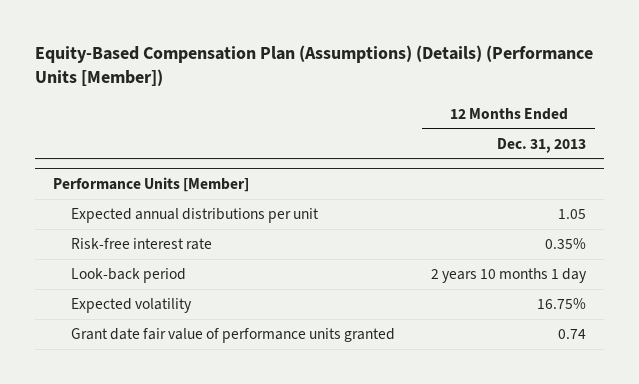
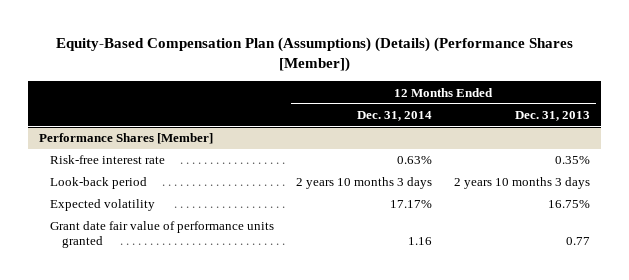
- Equity-Based Compensation Plan (Assumptions) (Details) (Performance Units [Member])
+ Equity-Based Compensation Plan (Assumptions) (Details) (Performance Shares [Member])
- | 12 Months Ended Dec. 31, 2013
+ | 12 Months Ended Dec. 31, 2014 | 12 Months Ended Dec. 31, 2013
- Performance Units [Member]
- Expected annual distributions per unit | 1.05
+ Performance Shares [Member]
- Look-back period | 2 years 10 months 1 day
+ Look-back period | 2 years 10 months 3 days | 2 years 10 months 3 days
- Grant date fair value of performance units granted | 0.74
+ Grant date fair value of performance units granted | 1.16 | 0.77

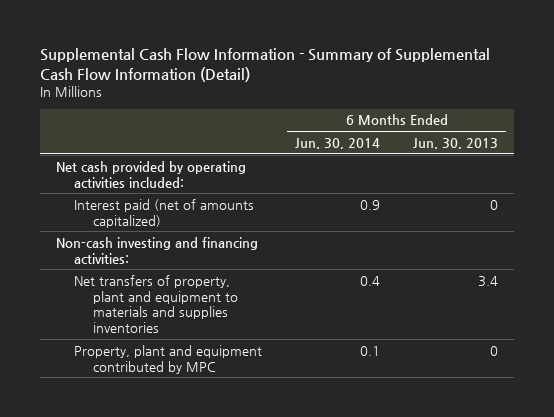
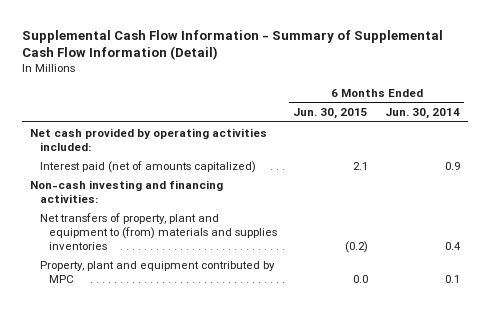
- | 6 Months Ended Jun. 30, 2014 | 6 Months Ended Jun. 30, 2013
+ | 6 Months Ended Jun. 30, 2015 | 6 Months Ended Jun. 30, 2014
- Net transfers of property, plant and equipment to materials and supplies inventories | 0.4 | 3.4
+ Net transfers of property, plant and equipment to (from) materials and supplies inventories | (0.2) | 0.4

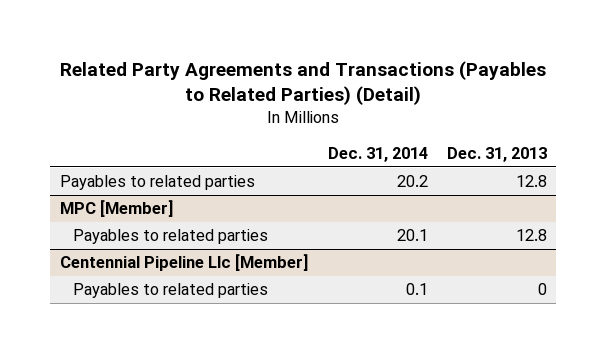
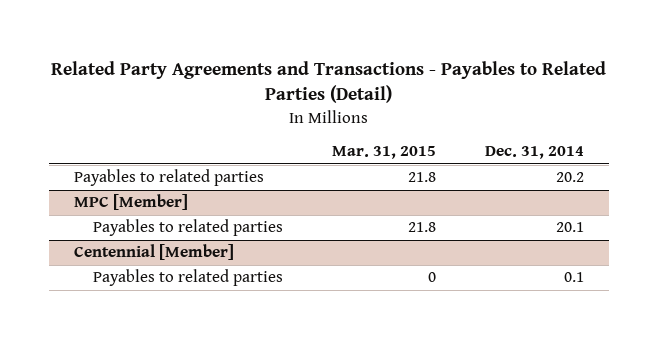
- Related Party Agreements and Transactions (Payables to Related Parties) (Detail)
+ Related Party Agreements and Transactions - Payables to Related Parties (Detail)
- | Dec. 31, 2014 | Dec. 31, 2013
+ | Mar. 31, 2015 | Dec. 31, 2014
- Centennial Pipeline Llc [Member]
+ Centennial [Member]

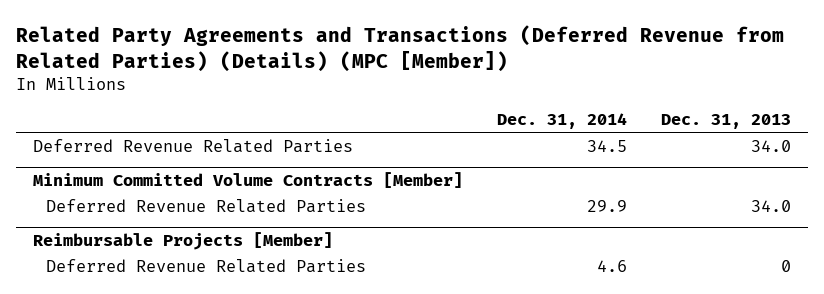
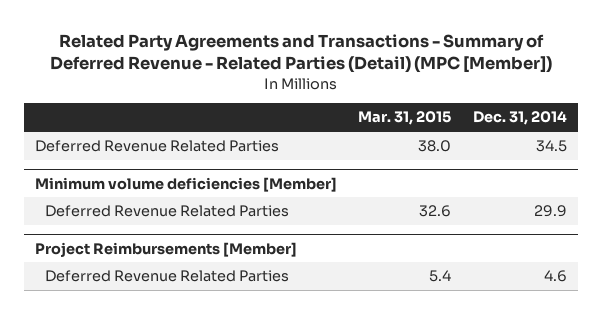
- Related Party Agreements and Transactions (Deferred Revenue from Related Parties) (Details) (MPC [Member])
+ Related Party Agreements and Transactions - Summary of Deferred Revenue - Related Parties (Detail) (MPC [Member])
- | Dec. 31, 2014 | Dec. 31, 2013
+ | Mar. 31, 2015 | Dec. 31, 2014
- Minimum Committed Volume Contracts [Member]
+ Minimum volume deficiencies [Member]
- Reimbursable Projects [Member]
+ Project Reimbursements [Member]

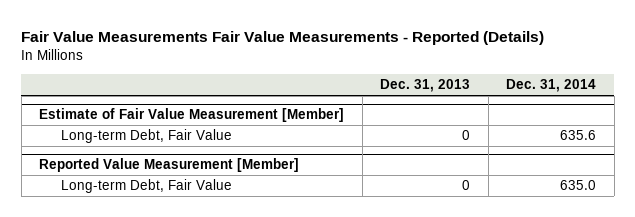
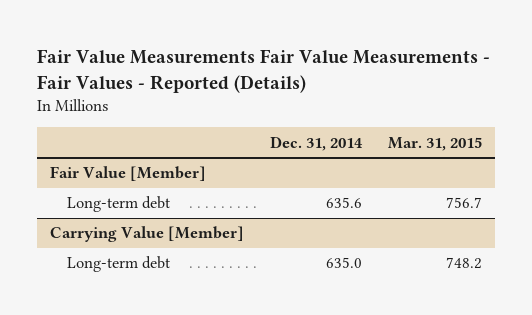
- Fair Value Measurements Fair Value Measurements - Reported (Details)
+ Fair Value Measurements Fair Value Measurements - Fair Values - Reported (Details)
- | Dec. 31, 2013 | Dec. 31, 2014
+ | Dec. 31, 2014 | Mar. 31, 2015
- Estimate of Fair Value Measurement [Member]
- Long-term Debt, Fair Value | 0 | 635.6
- Reported Value Measurement [Member]
- Long-term Debt, Fair Value | 0 | 635.0
+ Fair Value [Member]
+ Long-term debt | 635.6 | 756.7
+ Carrying Value [Member]
+ Long-term debt | 635.0 | 748.2

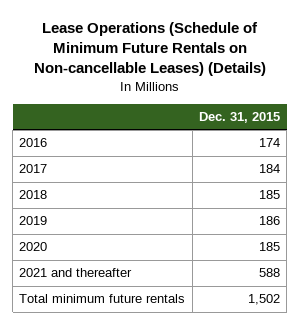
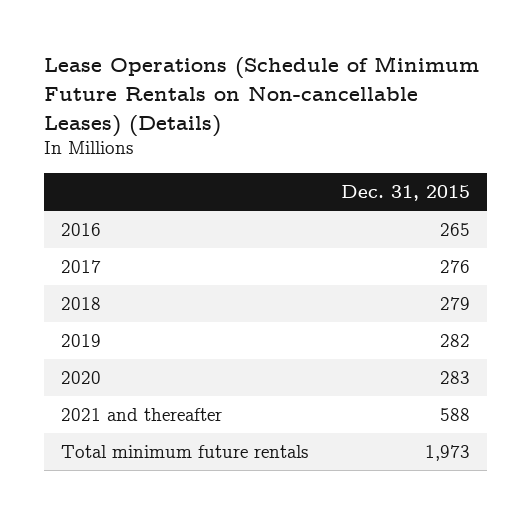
- 2016 | 174
- 2017 | 184
- 2018 | 185
- 2019 | 186
- 2020 | 185
+ 2016 | 265
+ 2017 | 276
+ 2018 | 279
+ 2019 | 282
+ 2020 | 283
- Total minimum future rentals | 1,502
+ Total minimum future rentals | 1,973

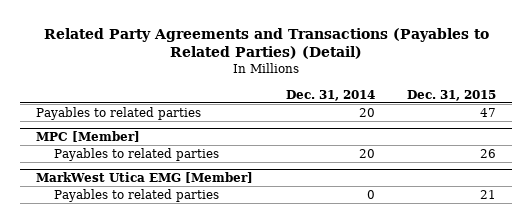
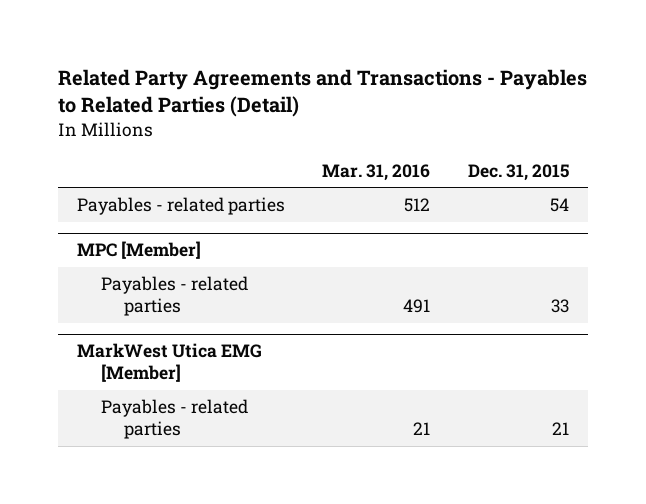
- Related Party Agreements and Transactions (Payables to Related Parties) (Detail)
+ Related Party Agreements and Transactions - Payables to Related Parties (Detail)
- | Dec. 31, 2014 | Dec. 31, 2015
+ | Mar. 31, 2016 | Dec. 31, 2015
- Payables to related parties | 20 | 47
+ Payables - related parties | 512 | 54
@ MPC [Member]
- Payables to related parties | 20 | 26
+ Payables - related parties | 491 | 33
@ MarkWest Utica EMG [Member]
- Payables to related parties | 0 | 21
+ Payables - related parties | 21 | 21

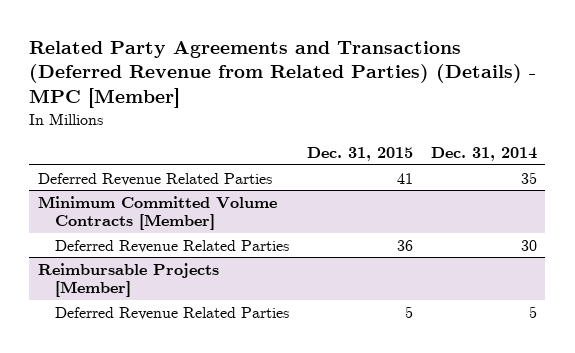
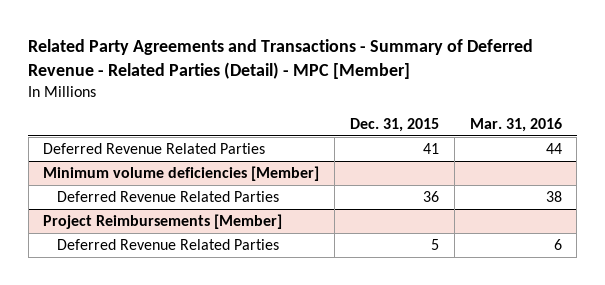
- Related Party Agreements and Transactions (Deferred Revenue from Related Parties) (Details) - MPC [Member]
+ Related Party Agreements and Transactions - Summary of Deferred Revenue - Related Parties (Detail) - MPC [Member]
- | Dec. 31, 2015 | Dec. 31, 2014
+ | Dec. 31, 2015 | Mar. 31, 2016
- Minimum Committed Volume Contracts [Member]
+ Minimum volume deficiencies [Member]
- Reimbursable Projects [Member]
+ Project Reimbursements [Member]

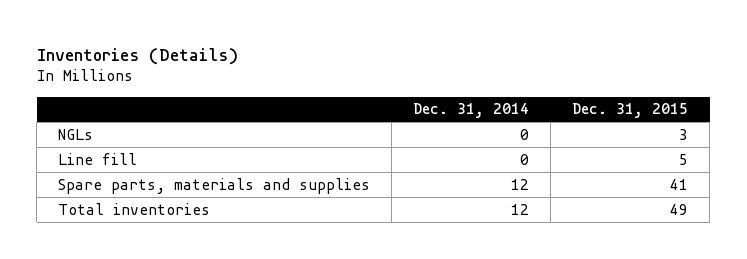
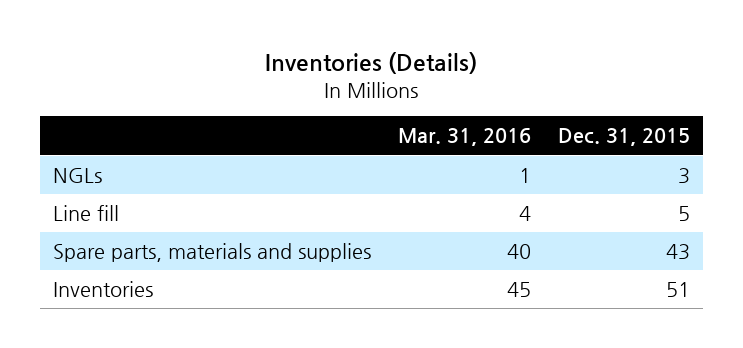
- | Dec. 31, 2014 | Dec. 31, 2015
+ | Mar. 31, 2016 | Dec. 31, 2015
- Spare parts, materials and supplies | 12 | 41
- Total inventories | 12 | 49
+ Spare parts, materials and supplies | 40 | 43
+ Inventories | 45 | 51

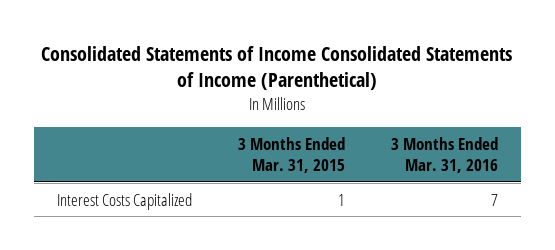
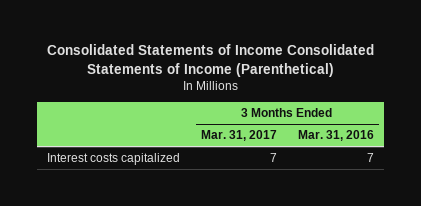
- | 3 Months Ended Mar. 31, 2015 | 3 Months Ended Mar. 31, 2016
+ | 3 Months Ended Mar. 31, 2017 | 3 Months Ended Mar. 31, 2016
- Interest Costs Capitalized | 1 | 7
+ Interest costs capitalized | 7 | 7

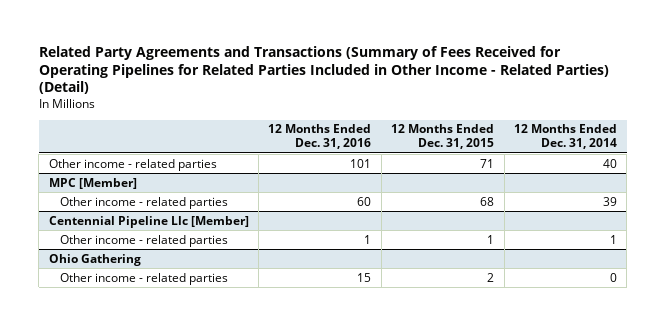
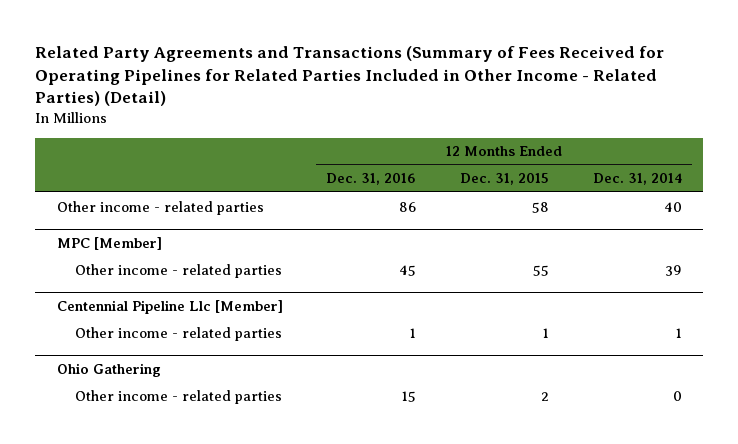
- Other income - related parties | 101 | 71 | 40
+ Other income - related parties | 86 | 58 | 40
@ MPC [Member]
- Other income - related parties | 60 | 68 | 39
+ Other income - related parties | 45 | 55 | 39

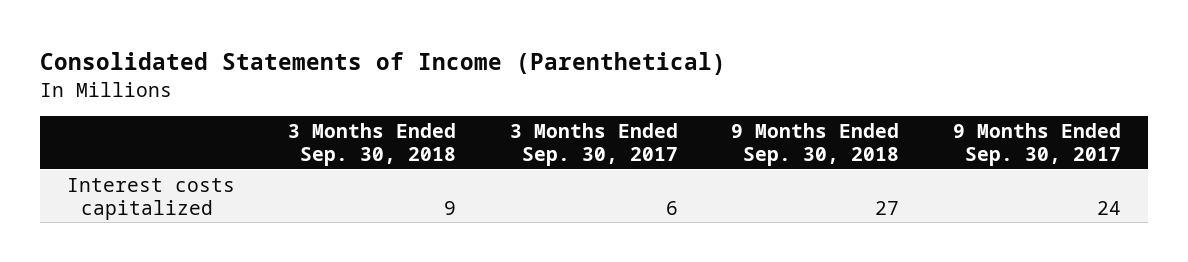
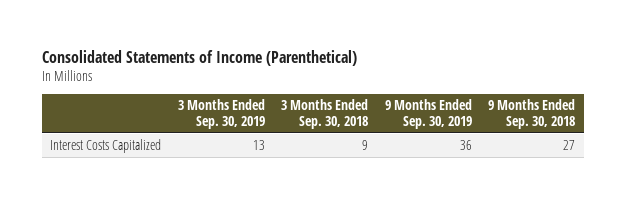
- | 3 Months Ended Sep. 30, 2018 | 3 Months Ended Sep. 30, 2017 | 9 Months Ended Sep. 30, 2018 | 9 Months Ended Sep. 30, 2017
+ | 3 Months Ended Sep. 30, 2019 | 3 Months Ended Sep. 30, 2018 | 9 Months Ended Sep. 30, 2019 | 9 Months Ended Sep. 30, 2018
- Interest costs capitalized | 9 | 6 | 27 | 24
+ Interest Costs Capitalized | 13 | 9 | 36 | 27

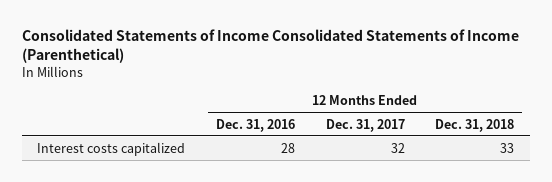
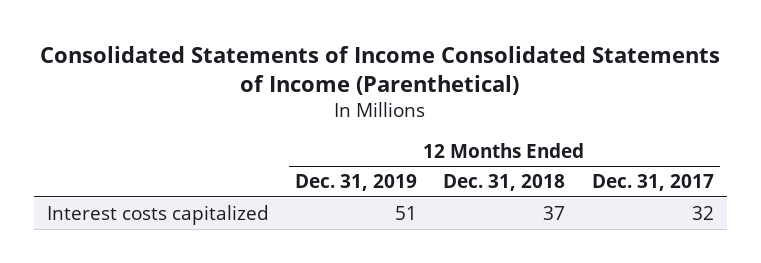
- | 12 Months Ended Dec. 31, 2016 | 12 Months Ended Dec. 31, 2017 | 12 Months Ended Dec. 31, 2018
+ | 12 Months Ended Dec. 31, 2019 | 12 Months Ended Dec. 31, 2018 | 12 Months Ended Dec. 31, 2017
- Interest costs capitalized | 28 | 32 | 33
+ Interest costs capitalized | 51 | 37 | 32

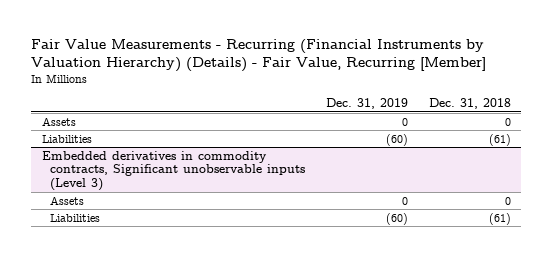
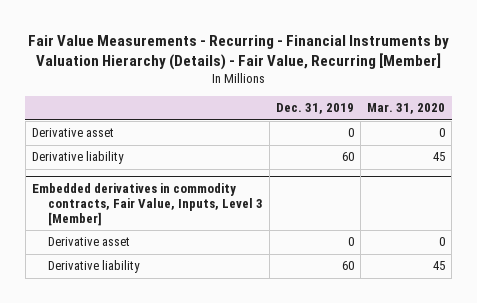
- Fair Value Measurements - Recurring (Financial Instruments by Valuation Hierarchy) (Details) - Fair Value, Recurring [Member]
+ Fair Value Measurements - Recurring - Financial Instruments by Valuation Hierarchy (Details) - Fair Value, Recurring [Member]
- | Dec. 31, 2019 | Dec. 31, 2018
+ | Dec. 31, 2019 | Mar. 31, 2020
- Assets | 0 | 0
- Liabilities | (60) | (61)
- Embedded derivatives in commodity contracts, Significant unobservable inputs (Level 3)
- Assets | 0 | 0
- Liabilities | (60) | (61)
+ Derivative asset | 0 | 0
+ Derivative liability | 60 | 45
+ Embedded derivatives in commodity contracts, Fair Value, Inputs, Level 3 [Member]
+ Derivative asset | 0 | 0
+ Derivative liability | 60 | 45

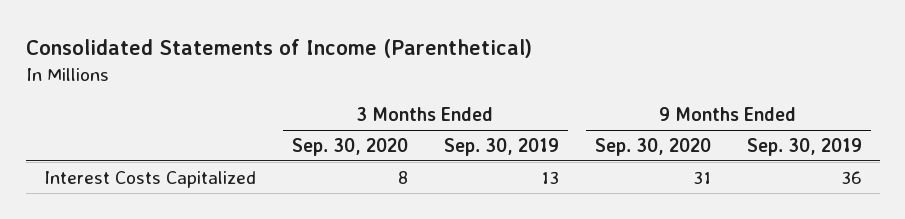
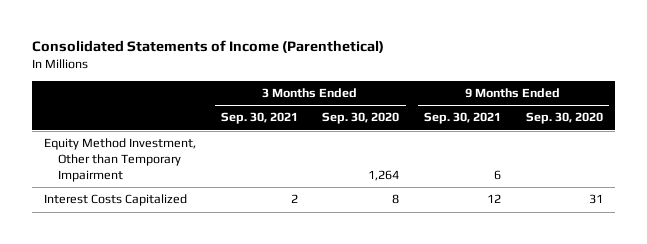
- | 3 Months Ended Sep. 30, 2020 | 3 Months Ended Sep. 30, 2019 | 9 Months Ended Sep. 30, 2020 | 9 Months Ended Sep. 30, 2019
+ | 3 Months Ended Sep. 30, 2021 | 3 Months Ended Sep. 30, 2020 | 9 Months Ended Sep. 30, 2021 | 9 Months Ended Sep. 30, 2020
+ Equity Method Investment, Other than Temporary Impairment | | 1,264 | 6 |

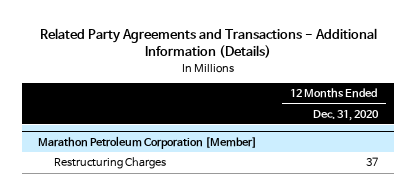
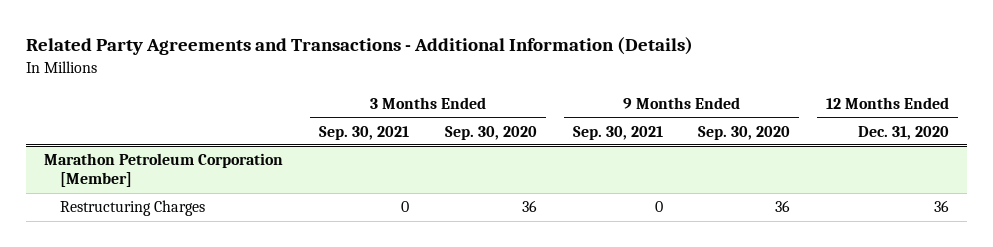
- | 12 Months Ended Dec. 31, 2020
+ | 3 Months Ended Sep. 30, 2021 | 3 Months Ended Sep. 30, 2020 | 9 Months Ended Sep. 30, 2021 | 9 Months Ended Sep. 30, 2020 | 12 Months Ended Dec. 31, 2020
@ Marathon Petroleum Corporation [Member]
- Restructuring Charges | 37
+ Restructuring Charges | 0 | 36 | 0 | 36 | 36

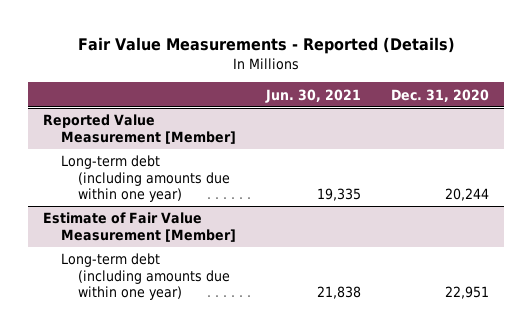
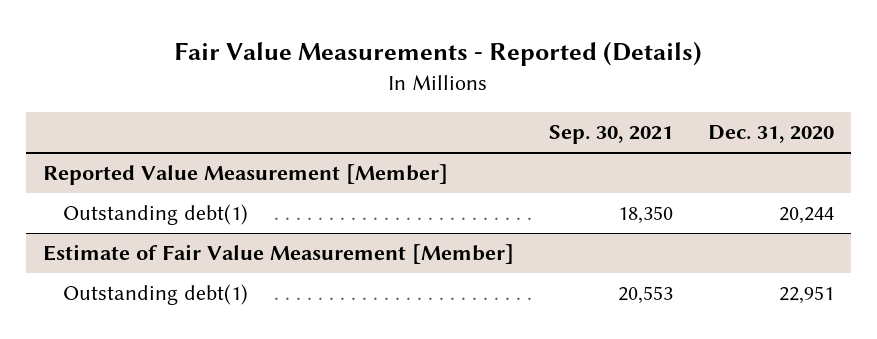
- | Jun. 30, 2021 | Dec. 31, 2020
+ | Sep. 30, 2021 | Dec. 31, 2020
@ Reported Value Measurement [Member]
- Long-term debt (including amounts due within one year) | 19,335 | 20,244
+ Outstanding debt(1) | 18,350 | 20,244
@ Estimate of Fair Value Measurement [Member]
- Long-term debt (including amounts due within one year) | 21,838 | 22,951
+ Outstanding debt(1) | 20,553 | 22,951

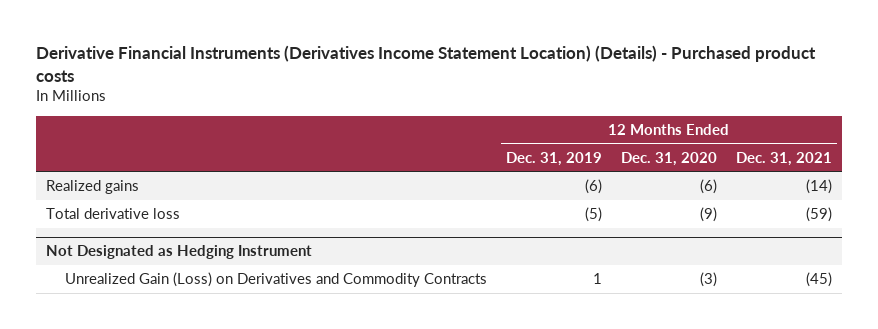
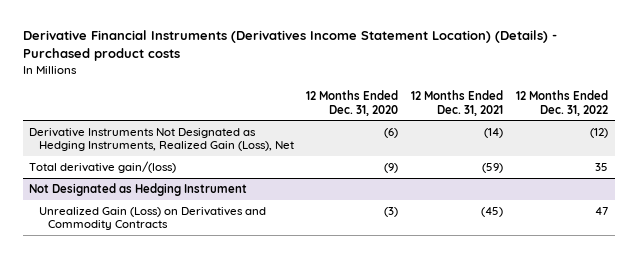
- | 12 Months Ended Dec. 31, 2019 | 12 Months Ended Dec. 31, 2020 | 12 Months Ended Dec. 31, 2021
+ | 12 Months Ended Dec. 31, 2020 | 12 Months Ended Dec. 31, 2021 | 12 Months Ended Dec. 31, 2022
- Realized gains | (6) | (6) | (14)
- Total derivative loss | (5) | (9) | (59)
+ Derivative Instruments Not Designated as Hedging Instruments, Realized Gain (Loss), Net | (6) | (14) | (12)
+ Total derivative gain/(loss) | (9) | (59) | 35

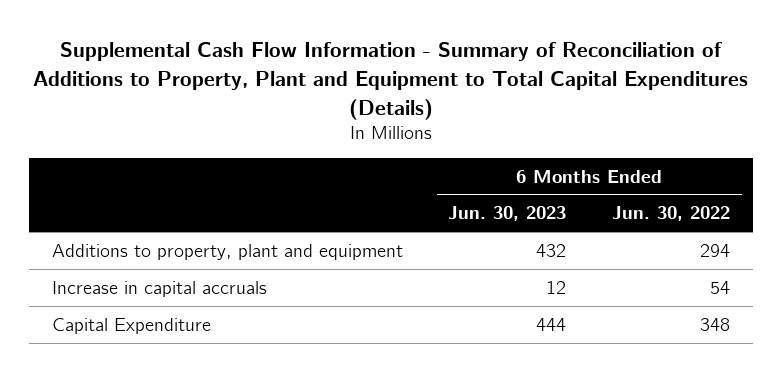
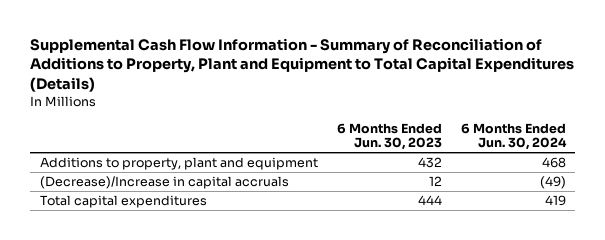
- | 6 Months Ended Jun. 30, 2023 | 6 Months Ended Jun. 30, 2022
+ | 6 Months Ended Jun. 30, 2023 | 6 Months Ended Jun. 30, 2024
- Increase in capital accruals | 12 | 54
- Capital Expenditure | 444 | 348
+ (Decrease)/Increase in capital accruals | 12 | (49)
+ Total capital expenditures | 444 | 419

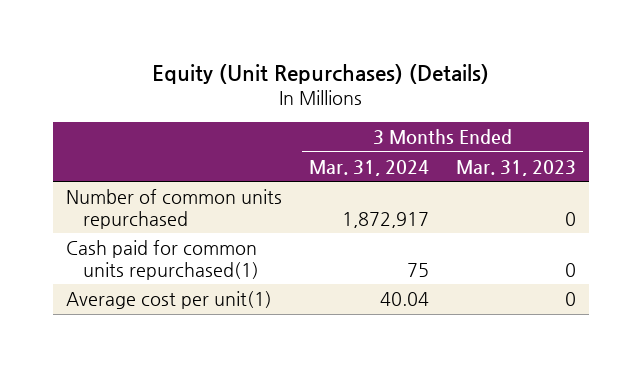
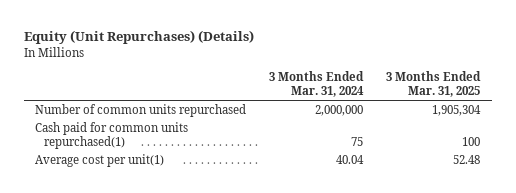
- | 3 Months Ended Mar. 31, 2024 | 3 Months Ended Mar. 31, 2023
+ | 3 Months Ended Mar. 31, 2024 | 3 Months Ended Mar. 31, 2025
- Number of common units repurchased | 1,872,917 | 0
+ Number of common units repurchased | 2,000,000 | 1,905,304

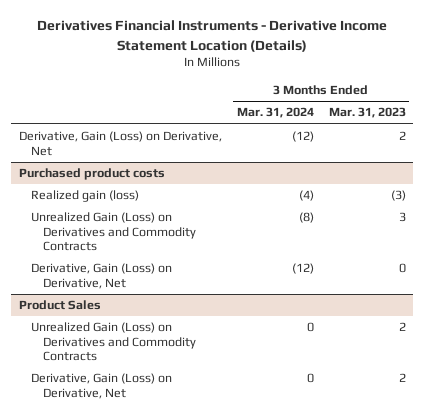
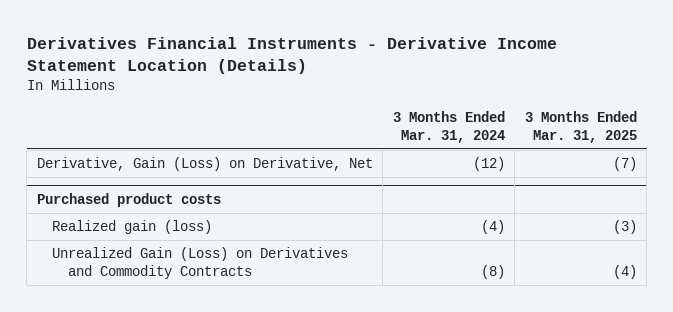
- | 3 Months Ended Mar. 31, 2024 | 3 Months Ended Mar. 31, 2023
+ | 3 Months Ended Mar. 31, 2024 | 3 Months Ended Mar. 31, 2025
@ Purchased product costs
- Derivative, Gain (Loss) on Derivative, Net | (12) | 0
- Product Sales
- Unrealized Gain (Loss) on Derivatives and Commodity Contracts | 0 | 2
- Derivative, Gain (Loss) on Derivative, Net | 0 | 2

